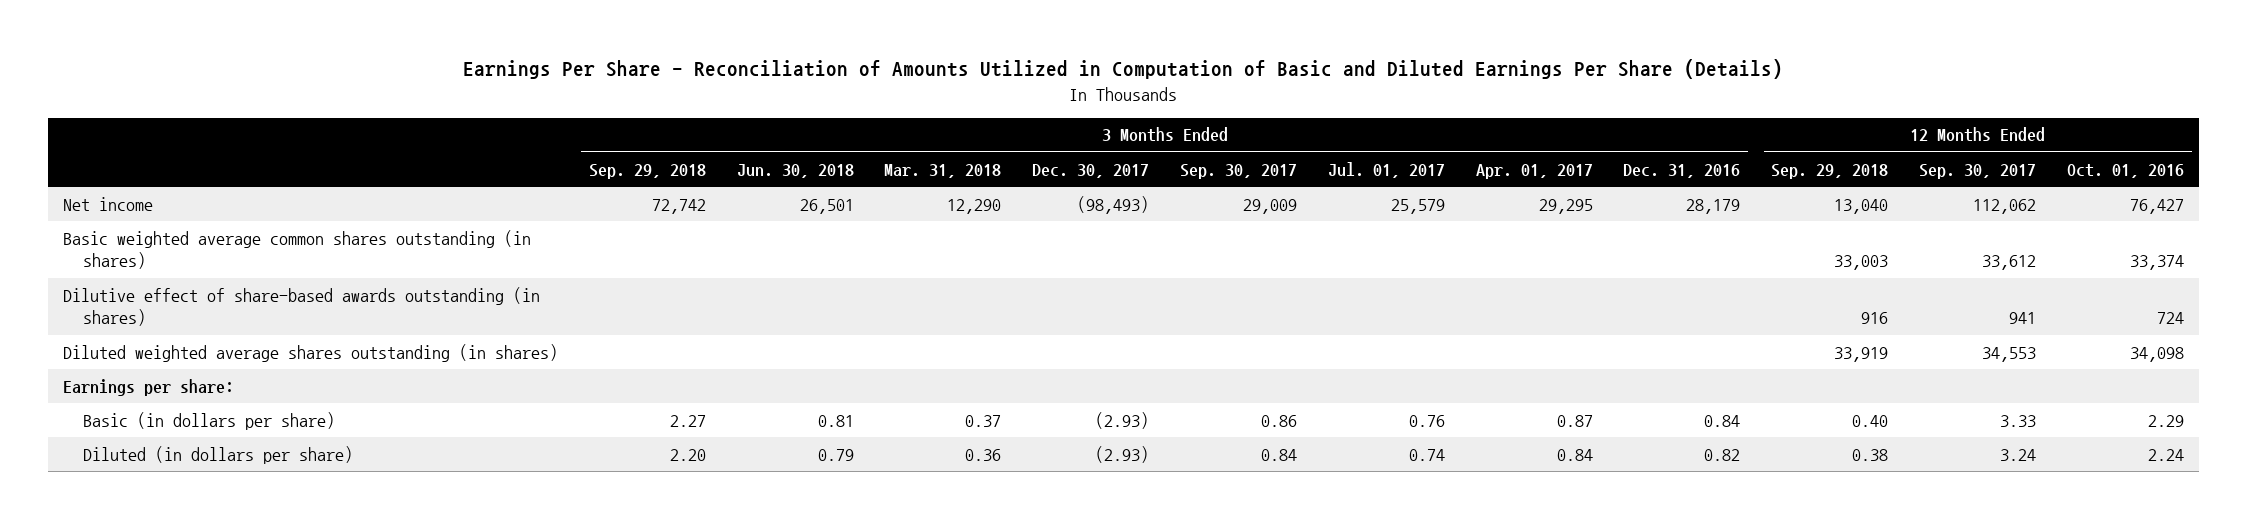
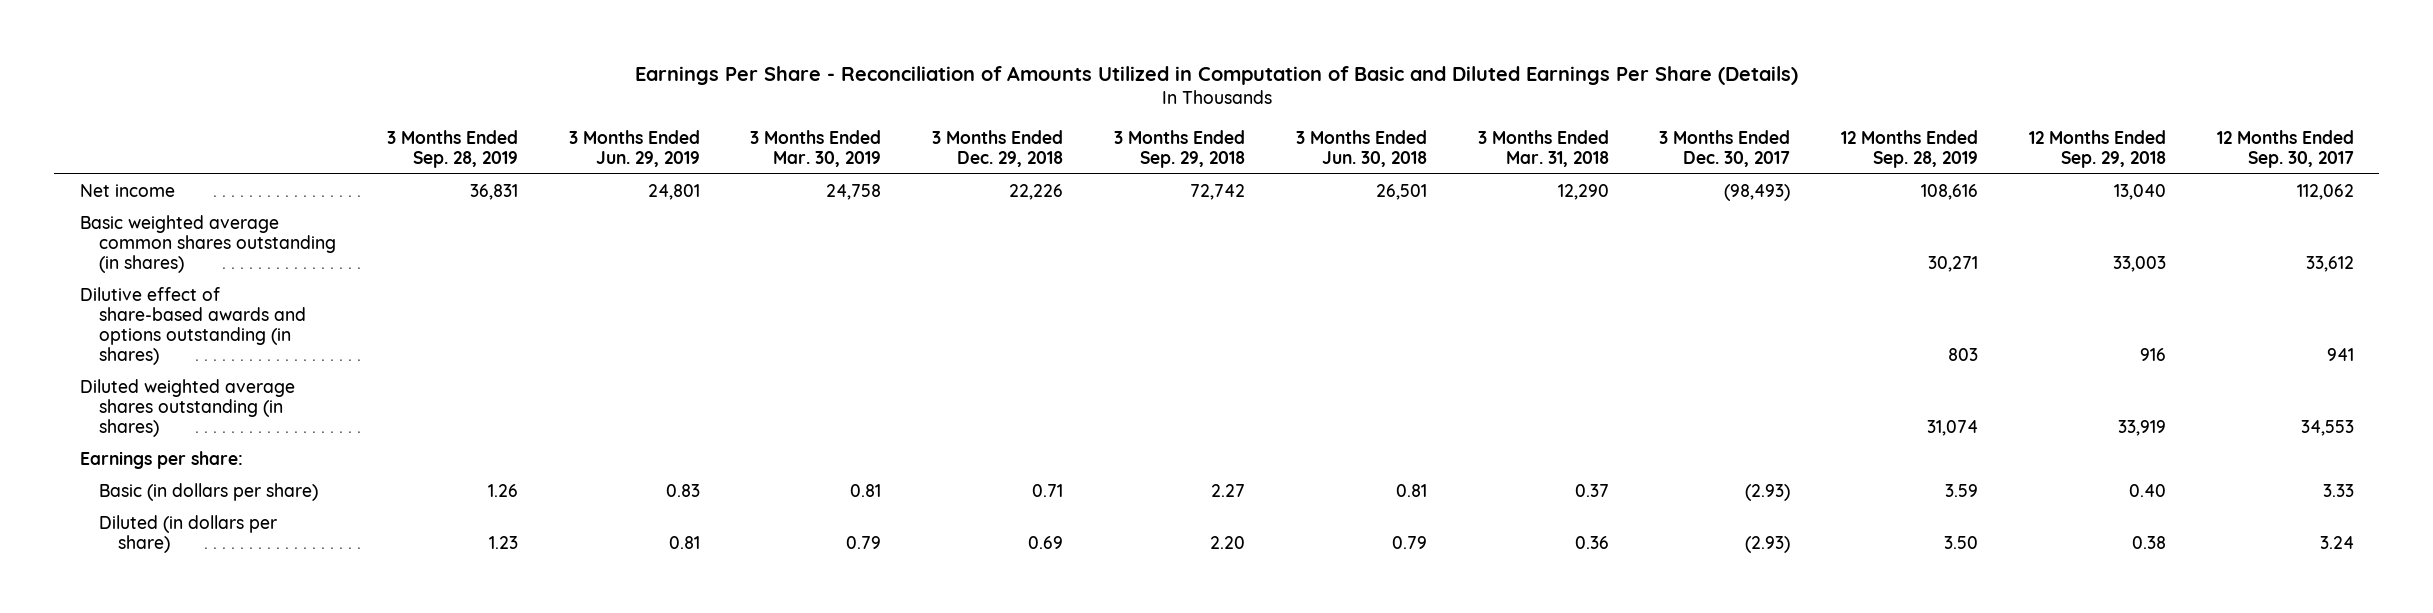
- | 3 Months Ended Sep. 29, 2018 | 3 Months Ended Jun. 30, 2018 | 3 Months Ended Mar. 31, 2018 | 3 Months Ended Dec. 30, 2017 | 3 Months Ended Sep. 30, 2017 | 3 Months Ended Jul. 01, 2017 | 3 Months Ended Apr. 01, 2017 | 3 Months Ended Dec. 31, 2016 | 12 Months Ended Sep. 29, 2018 | 12 Months Ended Sep. 30, 2017 | 12 Months Ended Oct. 01, 2016
+ | 3 Months Ended Sep. 28, 2019 | 3 Months Ended Jun. 29, 2019 | 3 Months Ended Mar. 30, 2019 | 3 Months Ended Dec. 29, 2018 | 3 Months Ended Sep. 29, 2018 | 3 Months Ended Jun. 30, 2018 | 3 Months Ended Mar. 31, 2018 | 3 Months Ended Dec. 30, 2017 | 12 Months Ended Sep. 28, 2019 | 12 Months Ended Sep. 29, 2018 | 12 Months Ended Sep. 30, 2017
- Dilutive effect of share-based awards outstanding (in shares) | | | | | | | | | 916 | 941 | 724
+ Dilutive effect of share-based awards and options outstanding (in shares) | | | | | | | | | 803 | 916 | 941

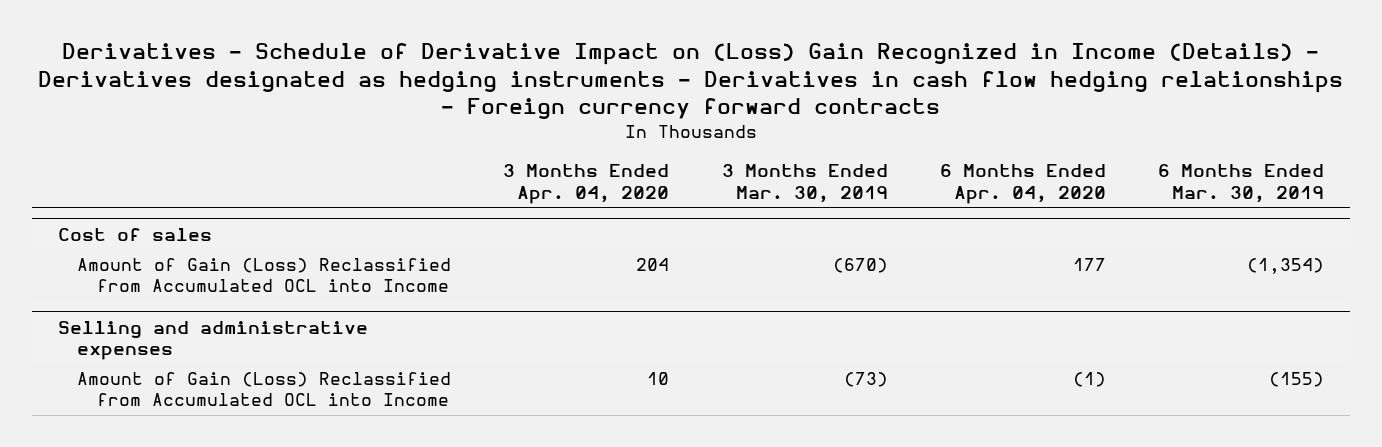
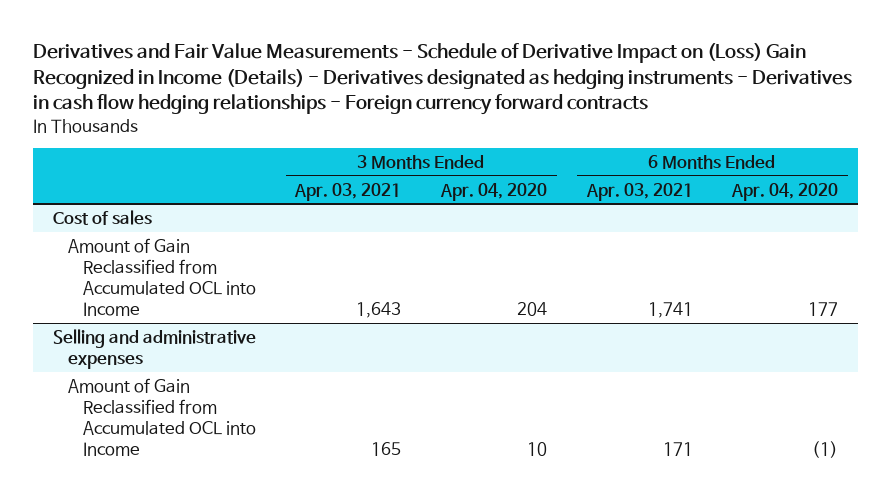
- Derivatives - Schedule of Derivative Impact on (Loss) Gain Recognized in Income (Details) - Derivatives designated as hedging instruments - Derivatives in cash flow hedging relationships - Foreign currency forward contracts
+ Derivatives and Fair Value Measurements - Schedule of Derivative Impact on (Loss) Gain Recognized in Income (Details) - Derivatives designated as hedging instruments - Derivatives in cash flow hedging relationships - Foreign currency forward contracts
- | 3 Months Ended Apr. 04, 2020 | 3 Months Ended Mar. 30, 2019 | 6 Months Ended Apr. 04, 2020 | 6 Months Ended Mar. 30, 2019
+ | 3 Months Ended Apr. 03, 2021 | 3 Months Ended Apr. 04, 2020 | 6 Months Ended Apr. 03, 2021 | 6 Months Ended Apr. 04, 2020
@ Cost of sales
- Amount of Gain (Loss) Reclassified from Accumulated OCL into Income | 204 | (670) | 177 | (1,354)
+ Amount of Gain Reclassified from Accumulated OCL into Income | 1,643 | 204 | 1,741 | 177
@ Selling and administrative expenses
- Amount of Gain (Loss) Reclassified from Accumulated OCL into Income | 10 | (73) | (1) | (155)
+ Amount of Gain Reclassified from Accumulated OCL into Income | 165 | 10 | 171 | (1)

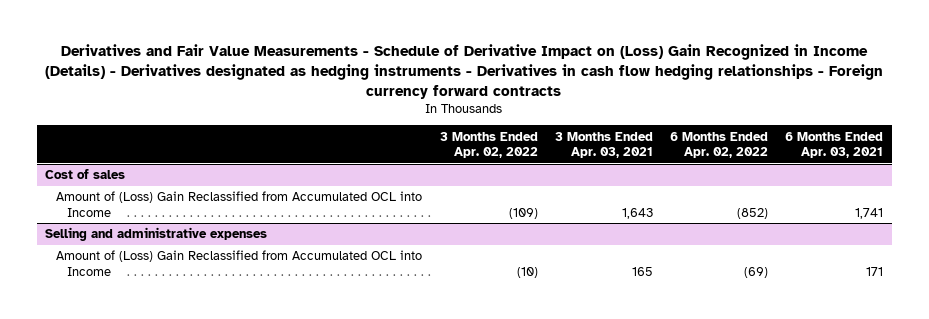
- | 3 Months Ended Apr. 03, 2021 | 3 Months Ended Apr. 04, 2020 | 6 Months Ended Apr. 03, 2021 | 6 Months Ended Apr. 04, 2020
+ | 3 Months Ended Apr. 02, 2022 | 3 Months Ended Apr. 03, 2021 | 6 Months Ended Apr. 02, 2022 | 6 Months Ended Apr. 03, 2021
@ Cost of sales
- Amount of Gain Reclassified from Accumulated OCL into Income | 1,643 | 204 | 1,741 | 177
+ Amount of (Loss) Gain Reclassified from Accumulated OCL into Income | (109) | 1,643 | (852) | 1,741
@ Selling and administrative expenses
- Amount of Gain Reclassified from Accumulated OCL into Income | 165 | 10 | 171 | (1)
+ Amount of (Loss) Gain Reclassified from Accumulated OCL into Income | (10) | 165 | (69) | 171

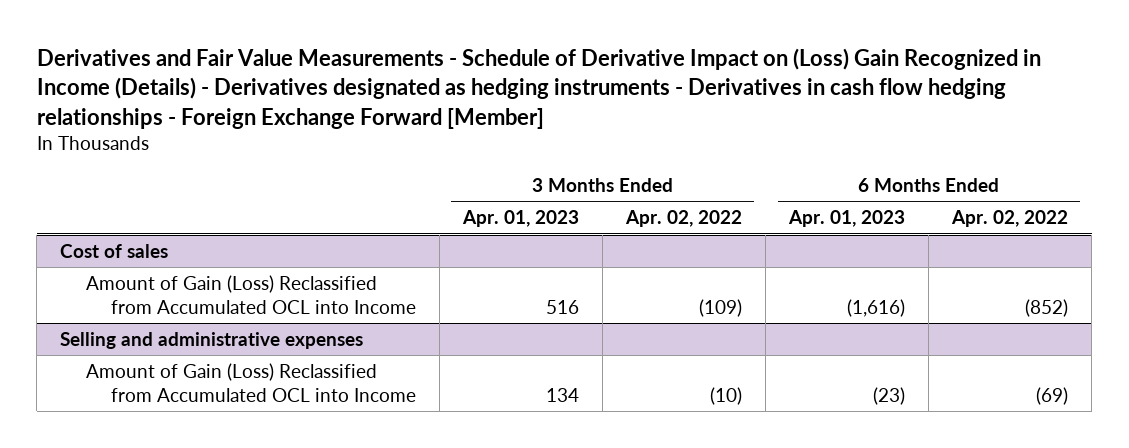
- Derivatives and Fair Value Measurements - Schedule of Derivative Impact on (Loss) Gain Recognized in Income (Details) - Derivatives designated as hedging instruments - Derivatives in cash flow hedging relationships - Foreign currency forward contracts
+ Derivatives and Fair Value Measurements - Schedule of Derivative Impact on (Loss) Gain Recognized in Income (Details) - Derivatives designated as hedging instruments - Derivatives in cash flow hedging relationships - Foreign Exchange Forward [Member]
- | 3 Months Ended Apr. 02, 2022 | 3 Months Ended Apr. 03, 2021 | 6 Months Ended Apr. 02, 2022 | 6 Months Ended Apr. 03, 2021
+ | 3 Months Ended Apr. 01, 2023 | 3 Months Ended Apr. 02, 2022 | 6 Months Ended Apr. 01, 2023 | 6 Months Ended Apr. 02, 2022
@ Cost of sales
- Amount of (Loss) Gain Reclassified from Accumulated OCL into Income | (109) | 1,643 | (852) | 1,741
+ Amount of Gain (Loss) Reclassified from Accumulated OCL into Income | 516 | (109) | (1,616) | (852)
@ Selling and administrative expenses
- Amount of (Loss) Gain Reclassified from Accumulated OCL into Income | (10) | 165 | (69) | 171
+ Amount of Gain (Loss) Reclassified from Accumulated OCL into Income | 134 | (10) | (23) | (69)

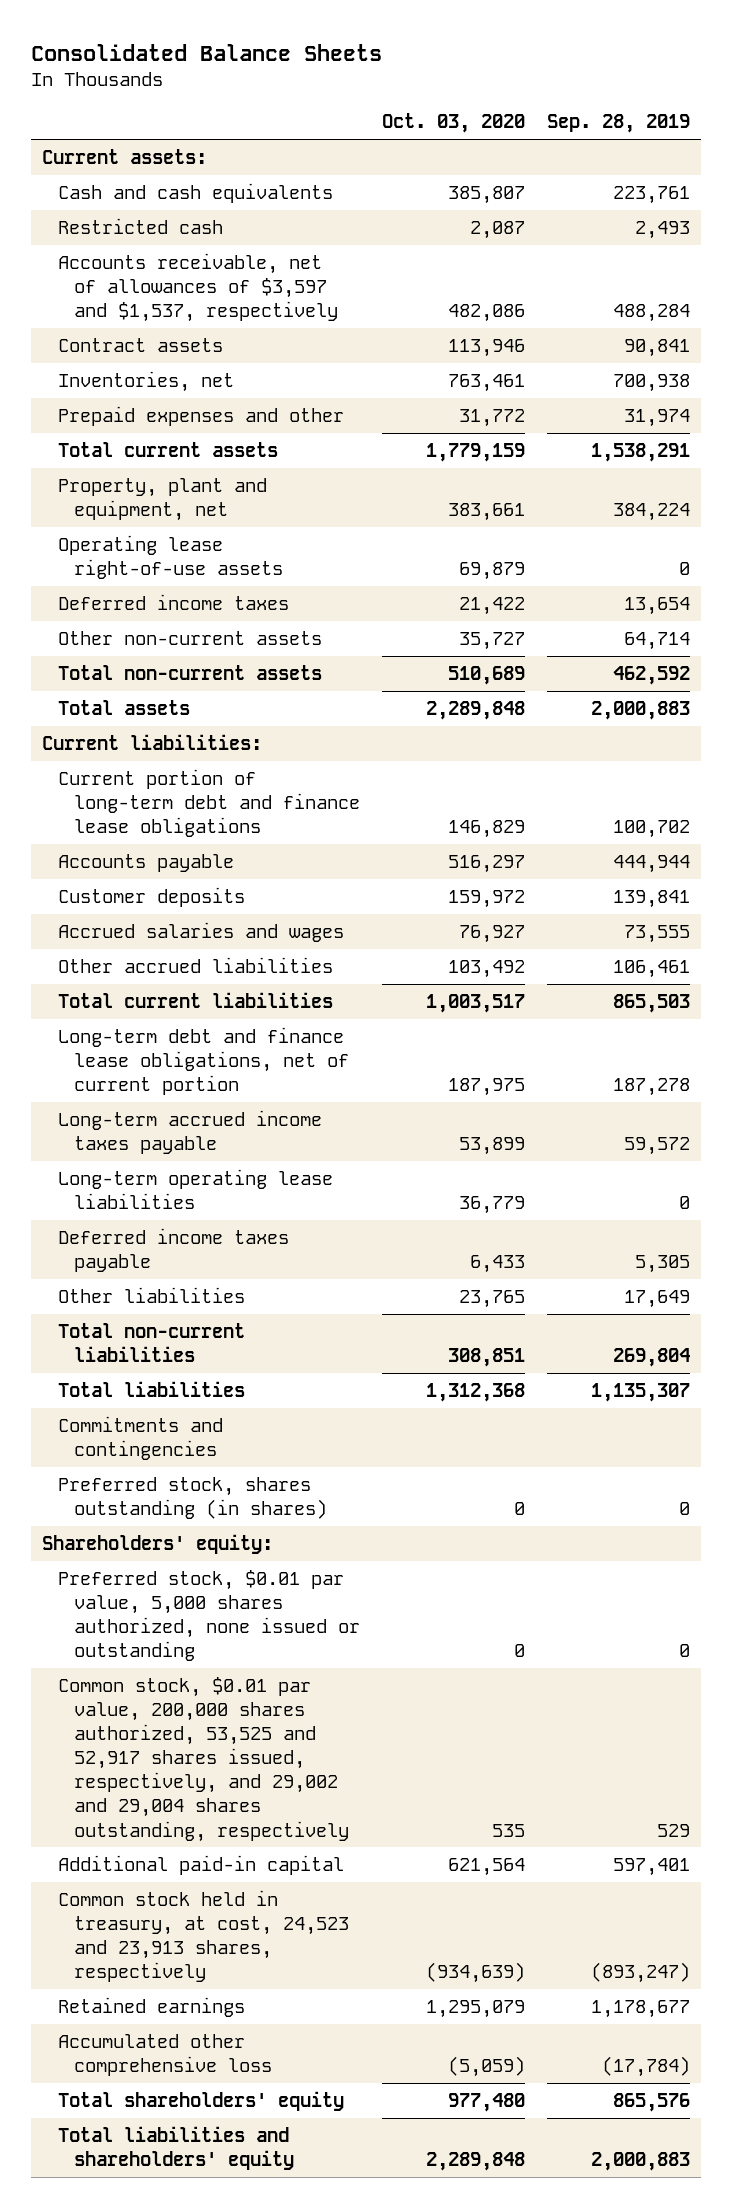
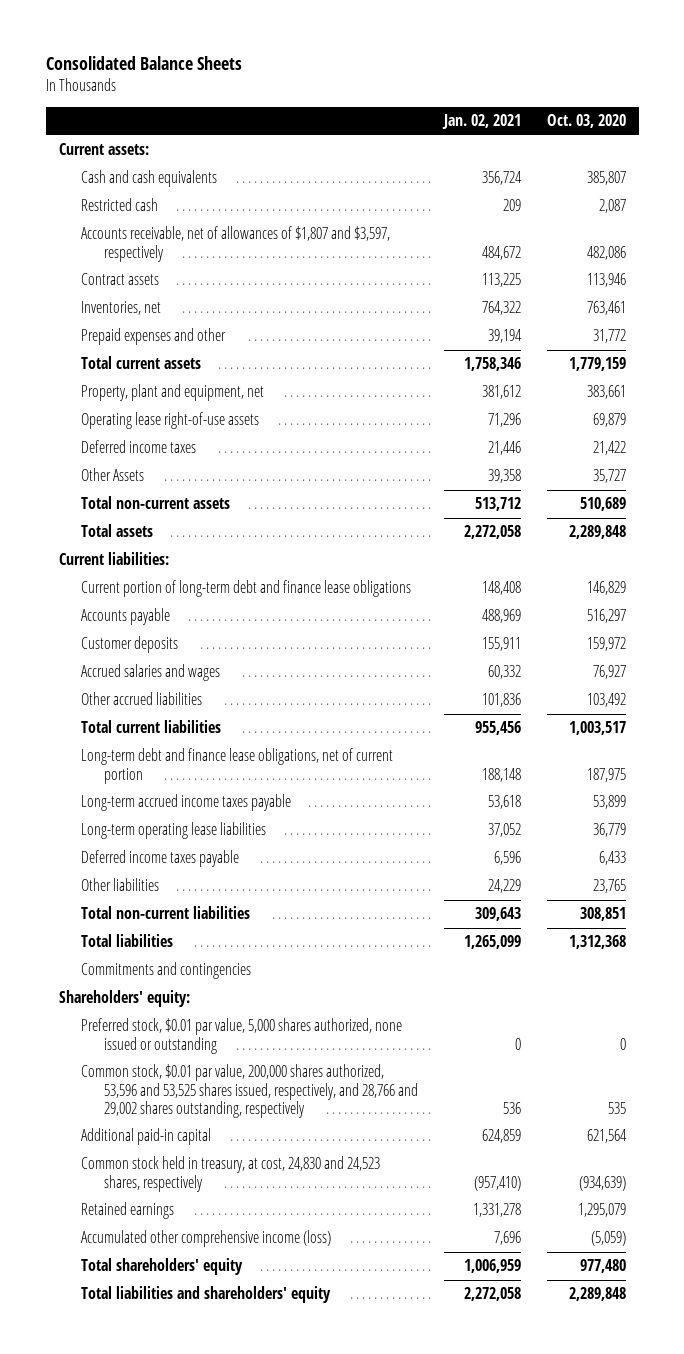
- | Oct. 03, 2020 | Sep. 28, 2019
+ | Jan. 02, 2021 | Oct. 03, 2020
- Accounts receivable, net of allowances of $3,597 and $1,537, respectively | 482,086 | 488,284
+ Accounts receivable, net of allowances of $1,807 and $3,597, respectively | 484,672 | 482,086
- Other non-current assets | 35,727 | 64,714
+ Other Assets | 39,358 | 35,727
- Preferred stock, shares outstanding (in shares) | 0 | 0
- Common stock, $0.01 par value, 200,000 shares authorized, 53,525 and 52,917 shares issued, respectively, and 29,002 and 29,004 shares outstanding, respectively | 535 | 529
+ Common stock, $0.01 par value, 200,000 shares authorized, 53,596 and 53,525 shares issued, respectively, and 28,766 and 29,002 shares outstanding, respectively | 536 | 535
- Common stock held in treasury, at cost, 24,523 and 23,913 shares, respectively | (934,639) | (893,247)
+ Common stock held in treasury, at cost, 24,830 and 24,523 shares, respectively | (957,410) | (934,639)
- Accumulated other comprehensive loss | (5,059) | (17,784)
+ Accumulated other comprehensive income (loss) | 7,696 | (5,059)

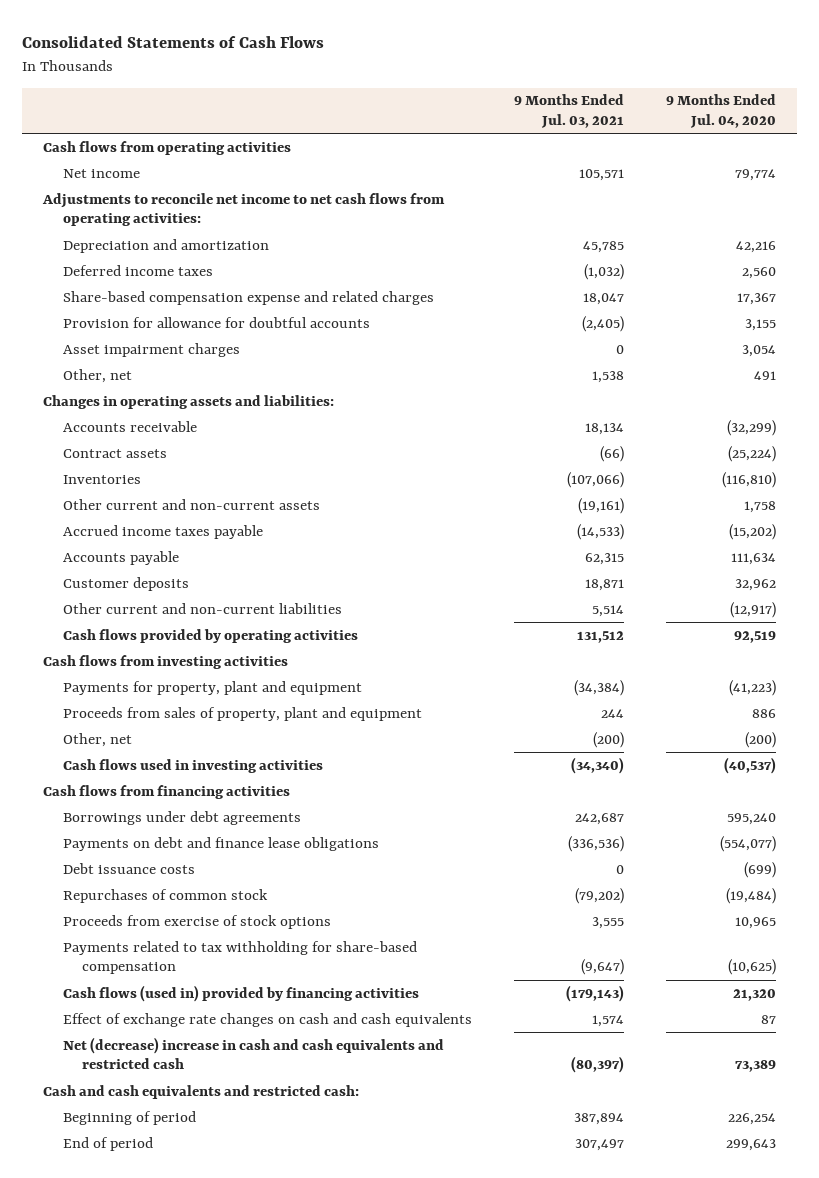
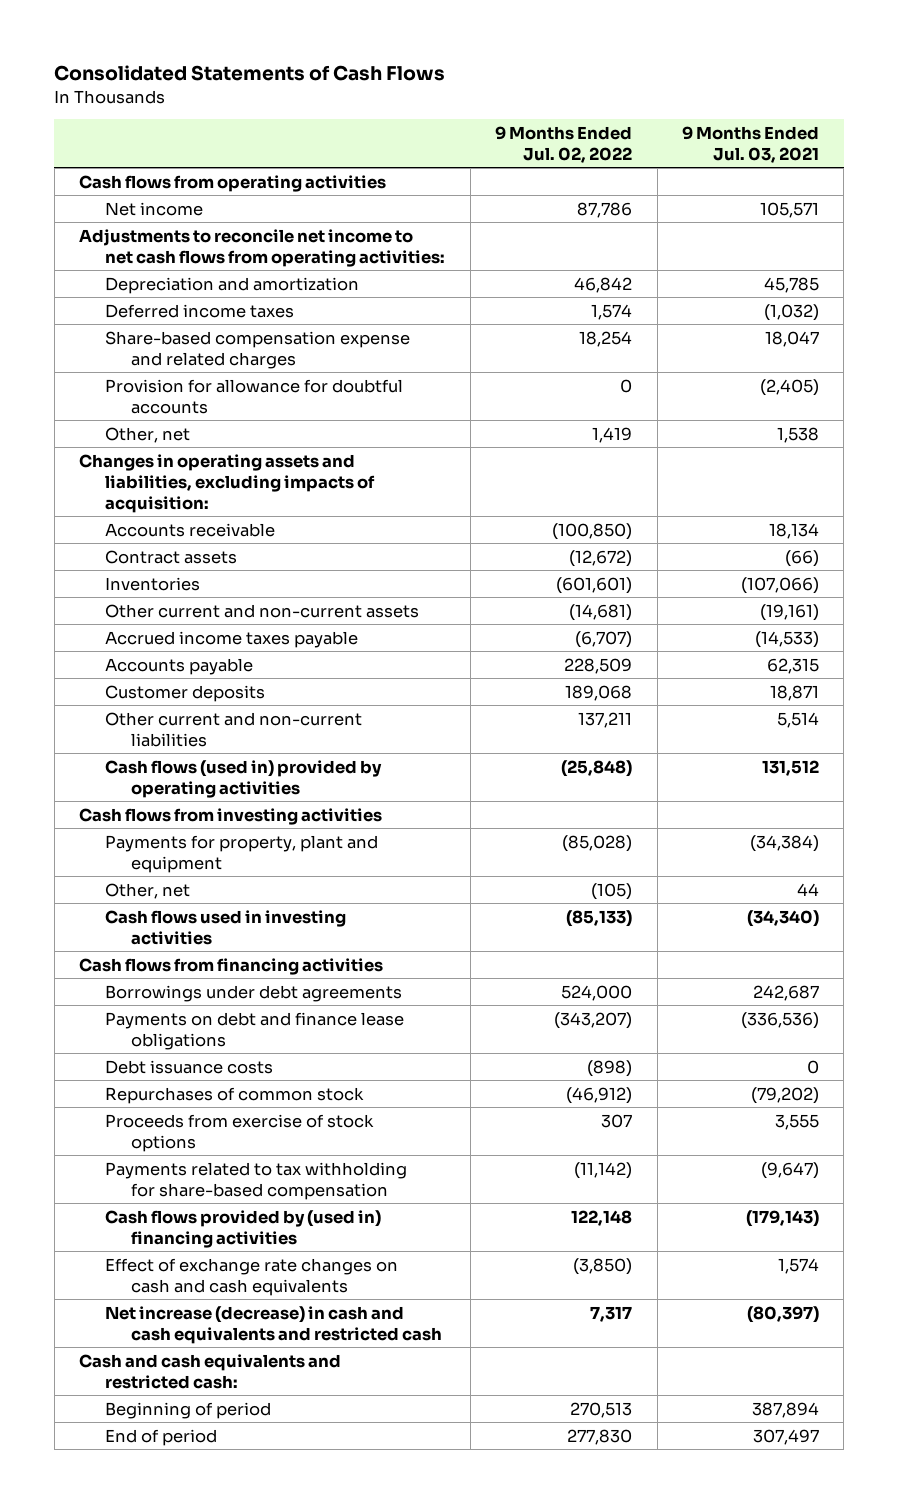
- | 9 Months Ended Jul. 03, 2021 | 9 Months Ended Jul. 04, 2020
+ | 9 Months Ended Jul. 02, 2022 | 9 Months Ended Jul. 03, 2021
- Asset impairment charges | 0 | 3,054
- Changes in operating assets and liabilities:
+ Changes in operating assets and liabilities, excluding impacts of acquisition:
- Cash flows provided by operating activities | 131,512 | 92,519
+ Cash flows (used in) provided by operating activities | (25,848) | 131,512
- Proceeds from sales of property, plant and equipment | 244 | 886
- Other, net | (200) | (200)
+ Other, net | (105) | 44
- Cash flows (used in) provided by financing activities | (179,143) | 21,320
+ Cash flows provided by (used in) financing activities | 122,148 | (179,143)
- Net (decrease) increase in cash and cash equivalents and restricted cash | (80,397) | 73,389
+ Net increase (decrease) in cash and cash equivalents and restricted cash | 7,317 | (80,397)

